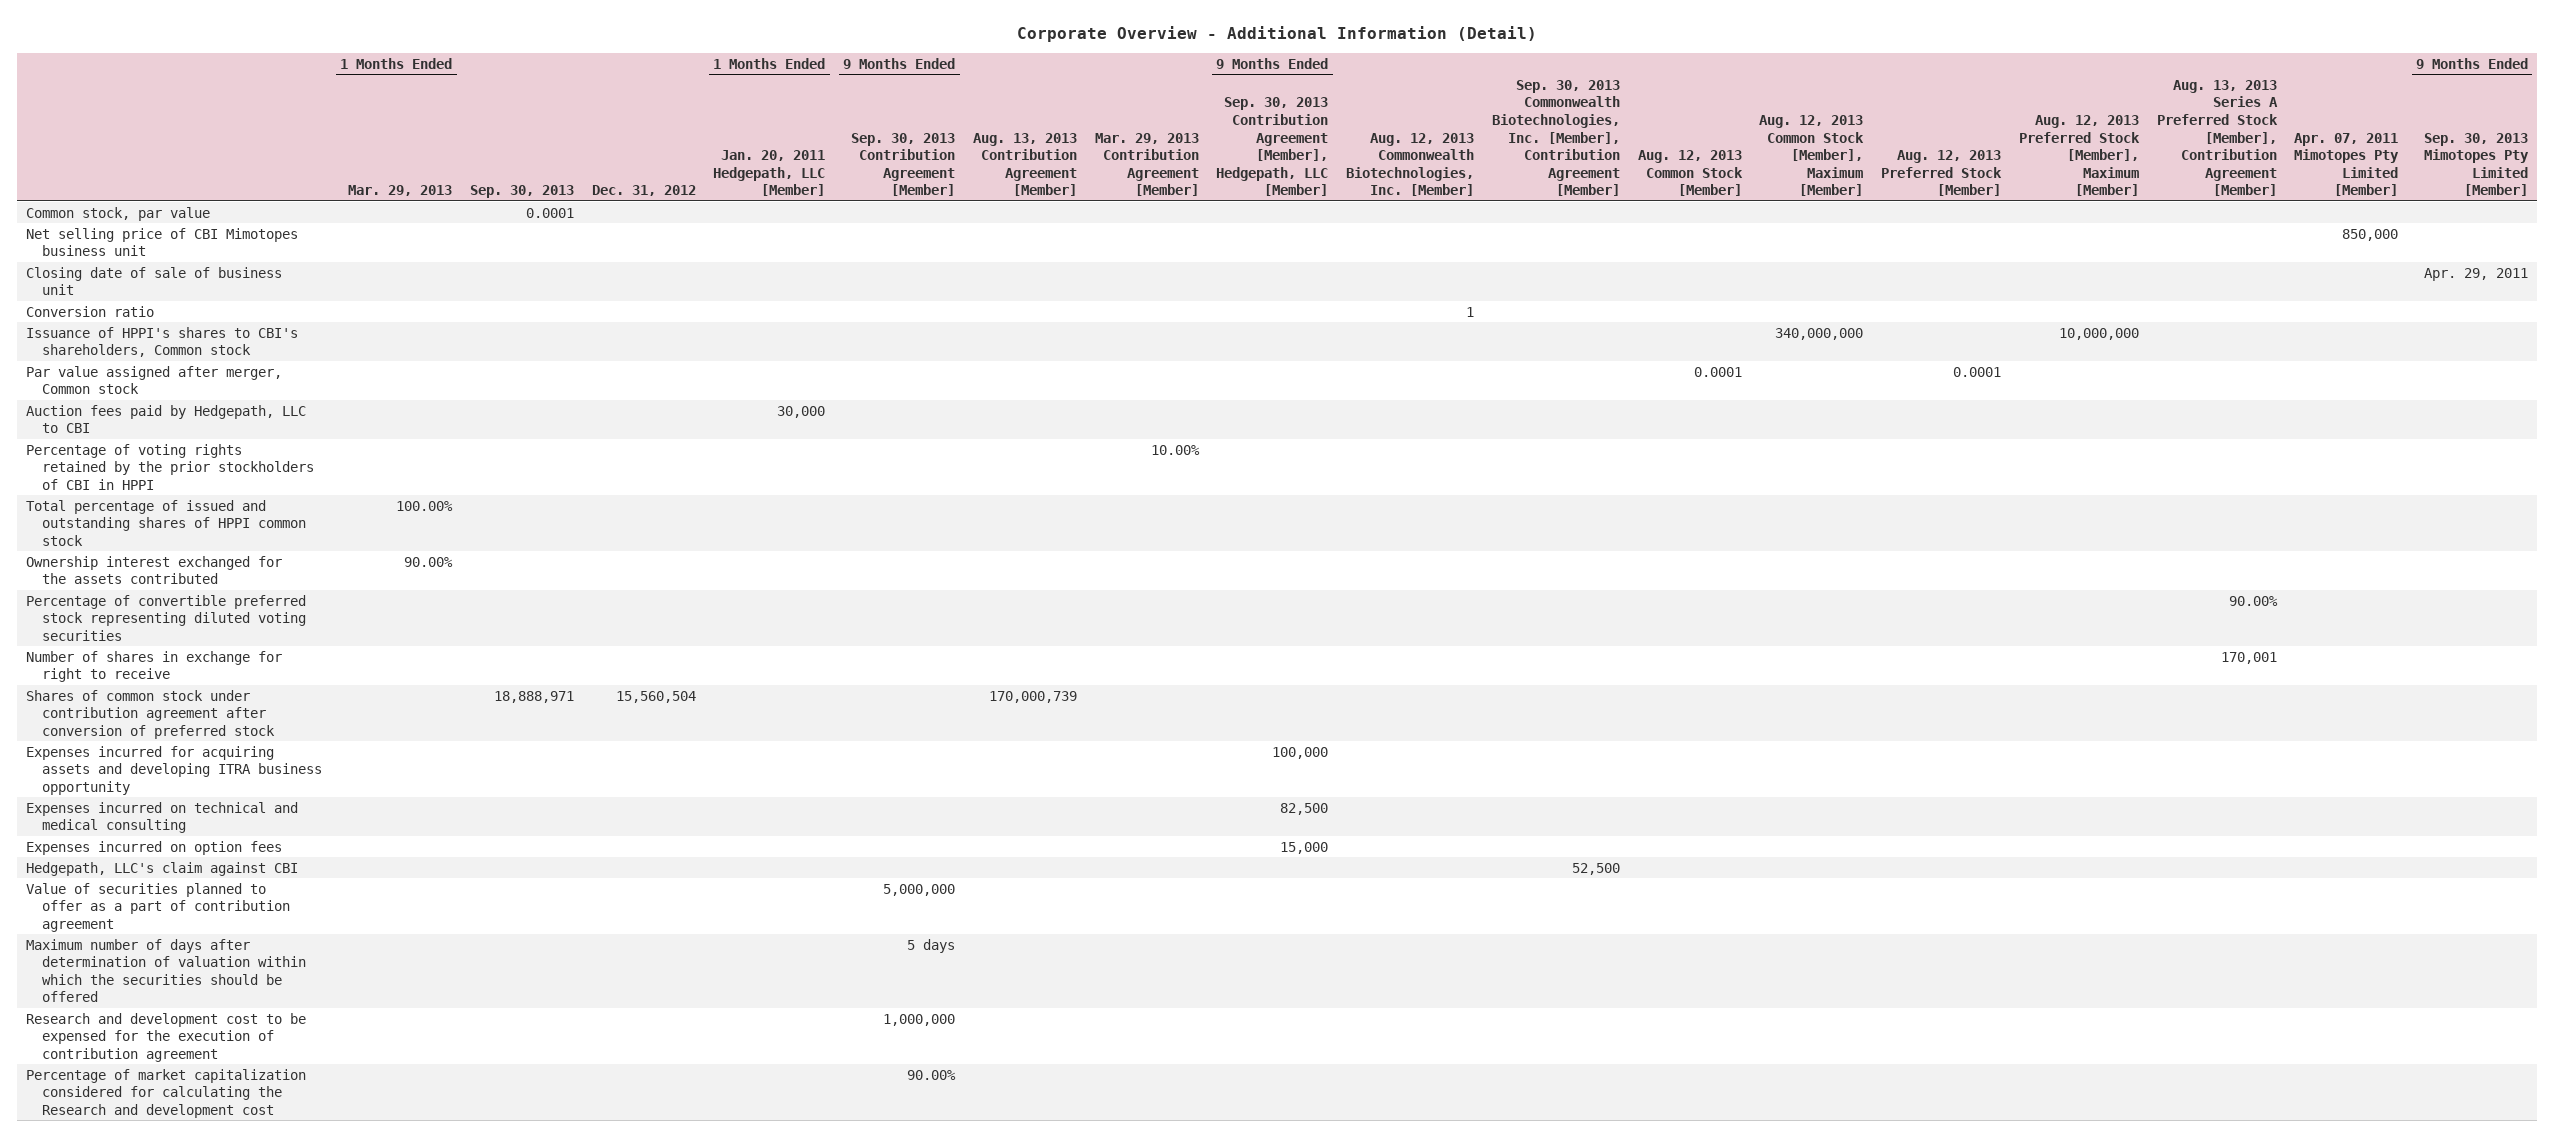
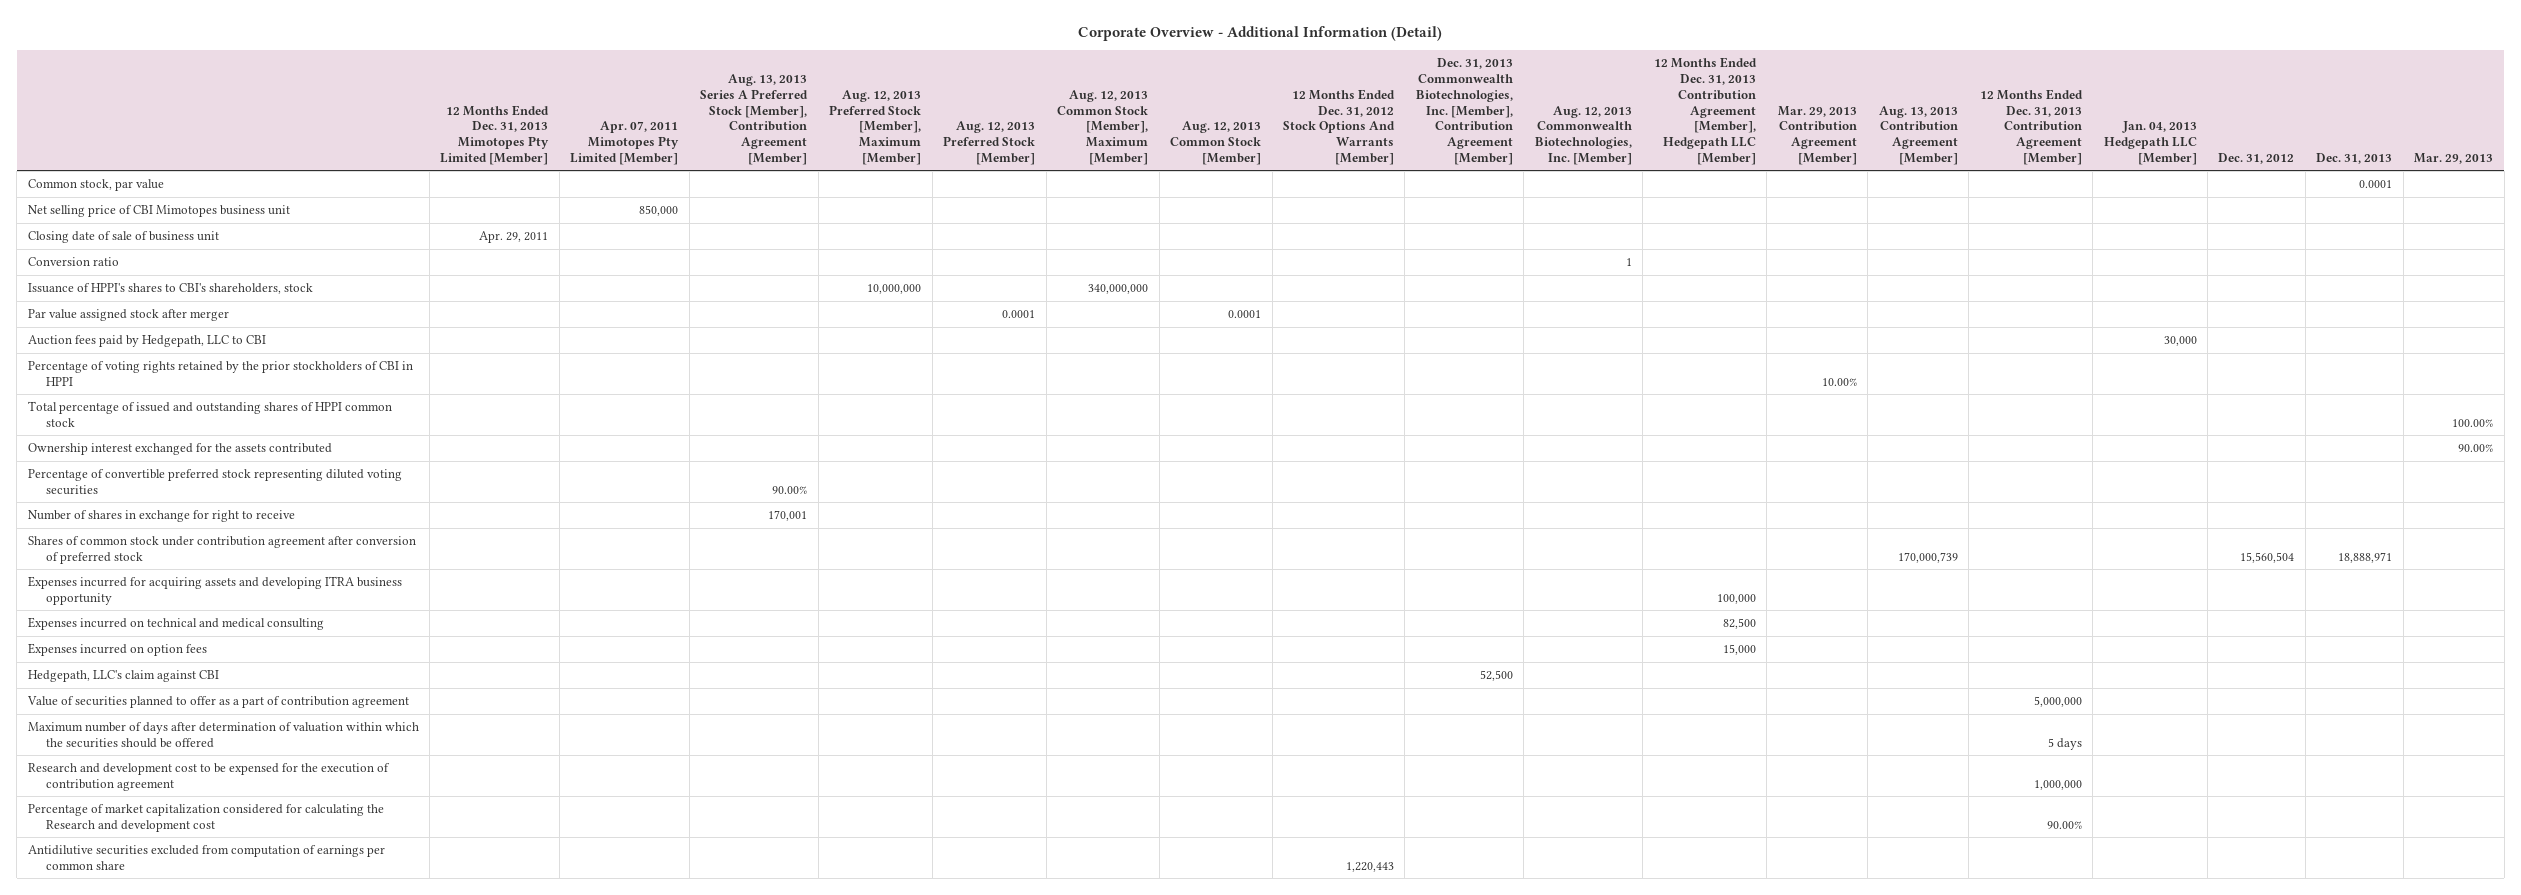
- | 1 Months Ended Mar. 29, 2013 | Sep. 30, 2013 | Dec. 31, 2012 | 1 Months Ended Jan. 20, 2011 Hedgepath, LLC [Member] | 9 Months Ended Sep. 30, 2013 Contribution Agreement [Member] | Aug. 13, 2013 Contribution Agreement [Member] | Mar. 29, 2013 Contribution Agreement [Member] | 9 Months Ended Sep. 30, 2013 Contribution Agreement [Member], Hedgepath, LLC [Member] | Aug. 12, 2013 Commonwealth Biotechnologies, Inc. [Member] | Sep. 30, 2013 Commonwealth Biotechnologies, Inc. [Member], Contribution Agreement [Member] | Aug. 12, 2013 Common Stock [Member] | Aug. 12, 2013 Common Stock [Member], Maximum [Member] | Aug. 12, 2013 Preferred Stock [Member] | Aug. 12, 2013 Preferred Stock [Member], Maximum [Member] | Aug. 13, 2013 Series A Preferred Stock [Member], Contribution Agreement [Member] | Apr. 07, 2011 Mimotopes Pty Limited [Member] | 9 Months Ended Sep. 30, 2013 Mimotopes Pty Limited [Member]
+ | 12 Months Ended Dec. 31, 2013 Mimotopes Pty Limited [Member] | Apr. 07, 2011 Mimotopes Pty Limited [Member] | Aug. 13, 2013 Series A Preferred Stock [Member], Contribution Agreement [Member] | Aug. 12, 2013 Preferred Stock [Member], Maximum [Member] | Aug. 12, 2013 Preferred Stock [Member] | Aug. 12, 2013 Common Stock [Member], Maximum [Member] | Aug. 12, 2013 Common Stock [Member] | 12 Months Ended Dec. 31, 2012 Stock Options And Warrants [Member] | Dec. 31, 2013 Commonwealth Biotechnologies, Inc. [Member], Contribution Agreement [Member] | Aug. 12, 2013 Commonwealth Biotechnologies, Inc. [Member] | 12 Months Ended Dec. 31, 2013 Contribution Agreement [Member], Hedgepath LLC [Member] | Mar. 29, 2013 Contribution Agreement [Member] | Aug. 13, 2013 Contribution Agreement [Member] | 12 Months Ended Dec. 31, 2013 Contribution Agreement [Member] | Jan. 04, 2013 Hedgepath LLC [Member] | Dec. 31, 2012 | Dec. 31, 2013 | Mar. 29, 2013
- Issuance of HPPI's shares to CBI's shareholders, Common stock | | | | | | | | | | | | 340,000,000 | | 10,000,000 | | |
- Par value assigned after merger, Common stock | | | | | | | | | | | 0.0001 | | 0.0001 | | | |
+ Issuance of HPPI's shares to CBI's shareholders, stock | | | | 10,000,000 | | 340,000,000 | | | | | | | | | | | |
+ Par value assigned stock after merger | | | | | 0.0001 | | 0.0001 | | | | | | | | | | |
+ Antidilutive securities excluded from computation of earnings per common share | | | | | | | | 1,220,443 | | | | | | | | | |

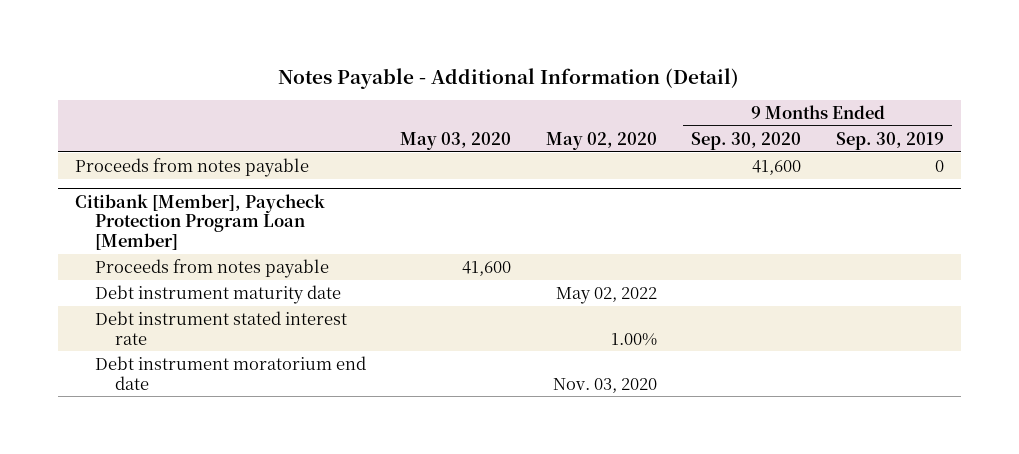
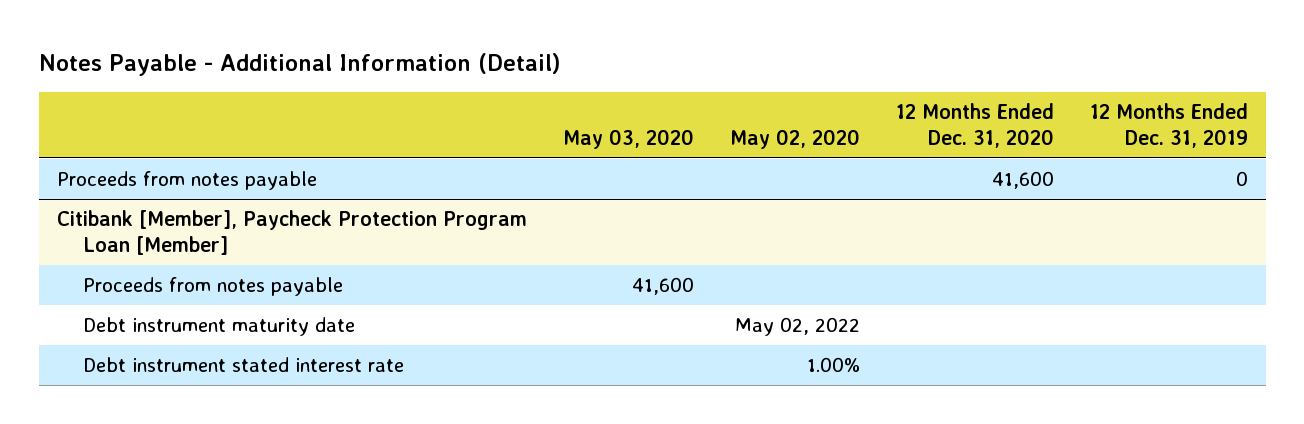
- | May 03, 2020 | May 02, 2020 | 9 Months Ended Sep. 30, 2020 | 9 Months Ended Sep. 30, 2019
+ | May 03, 2020 | May 02, 2020 | 12 Months Ended Dec. 31, 2020 | 12 Months Ended Dec. 31, 2019
@ Citibank [Member], Paycheck Protection Program Loan [Member]
- Debt instrument moratorium end date | | Nov. 03, 2020 | |

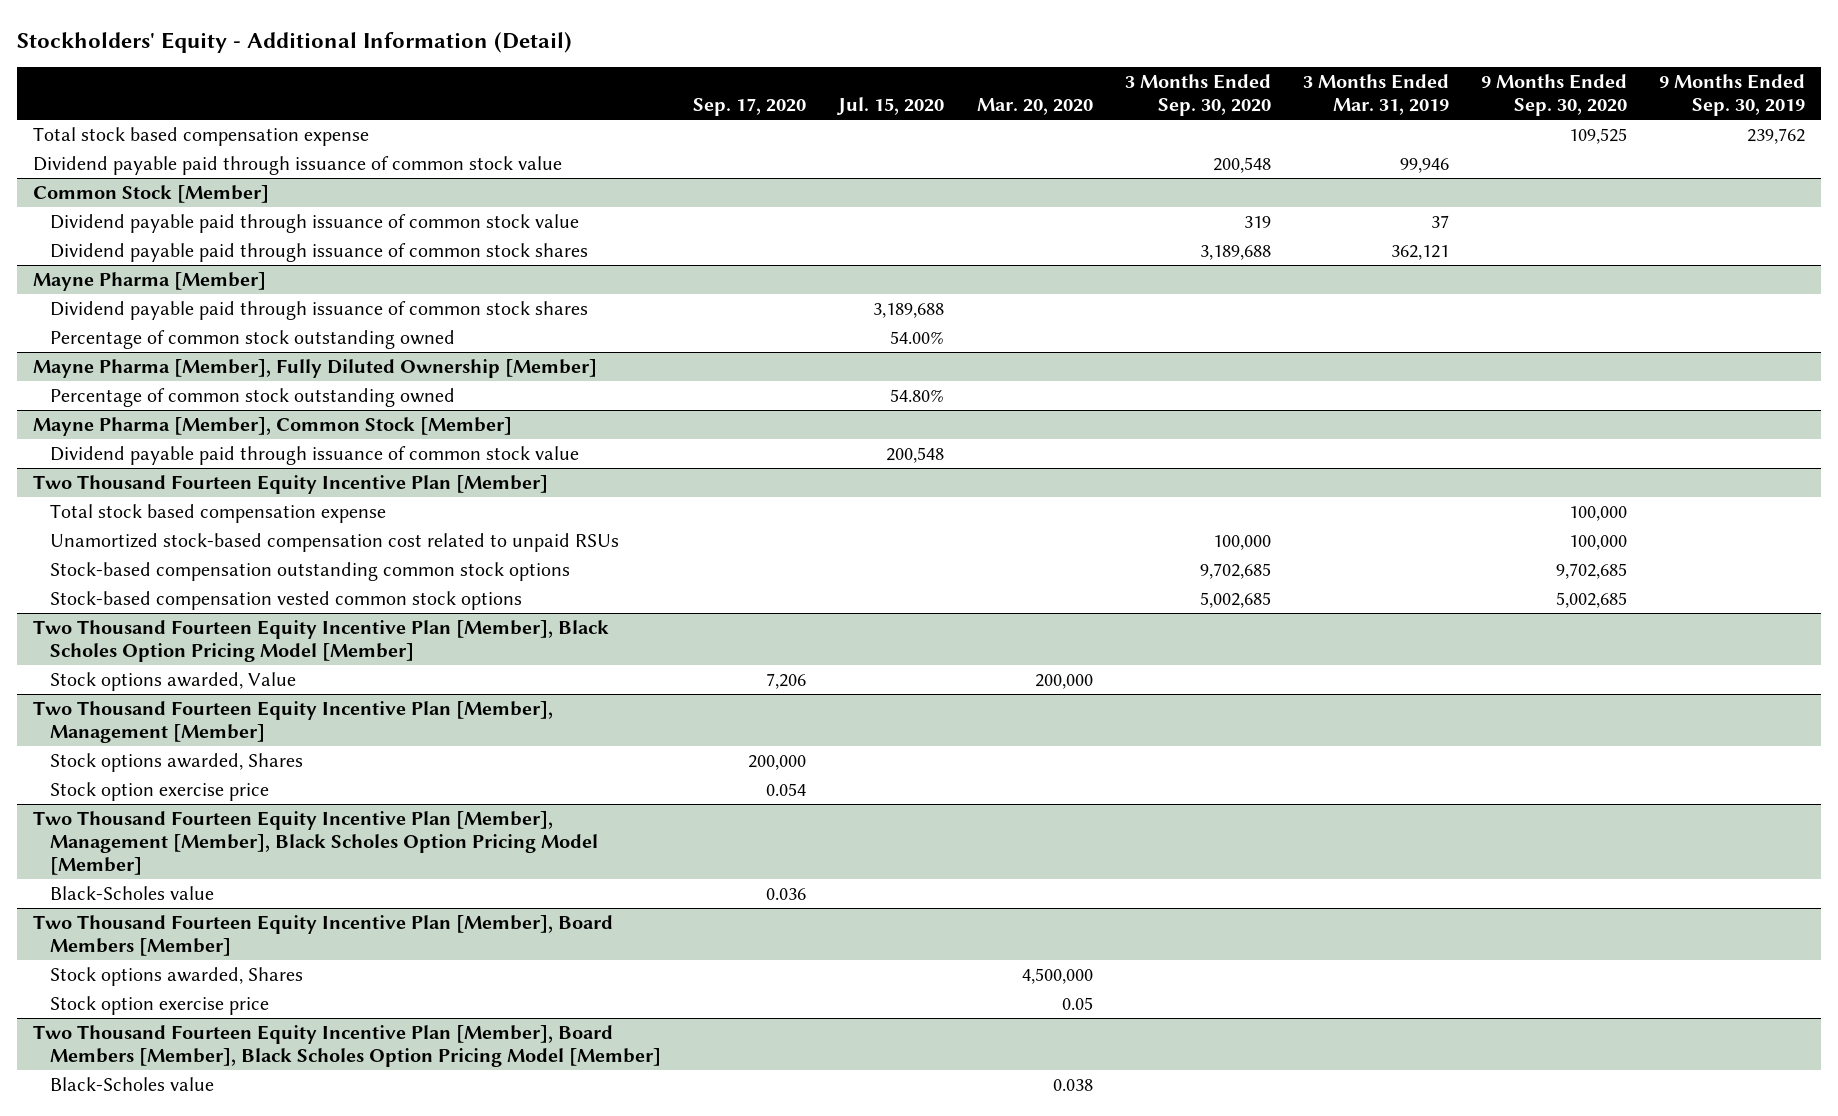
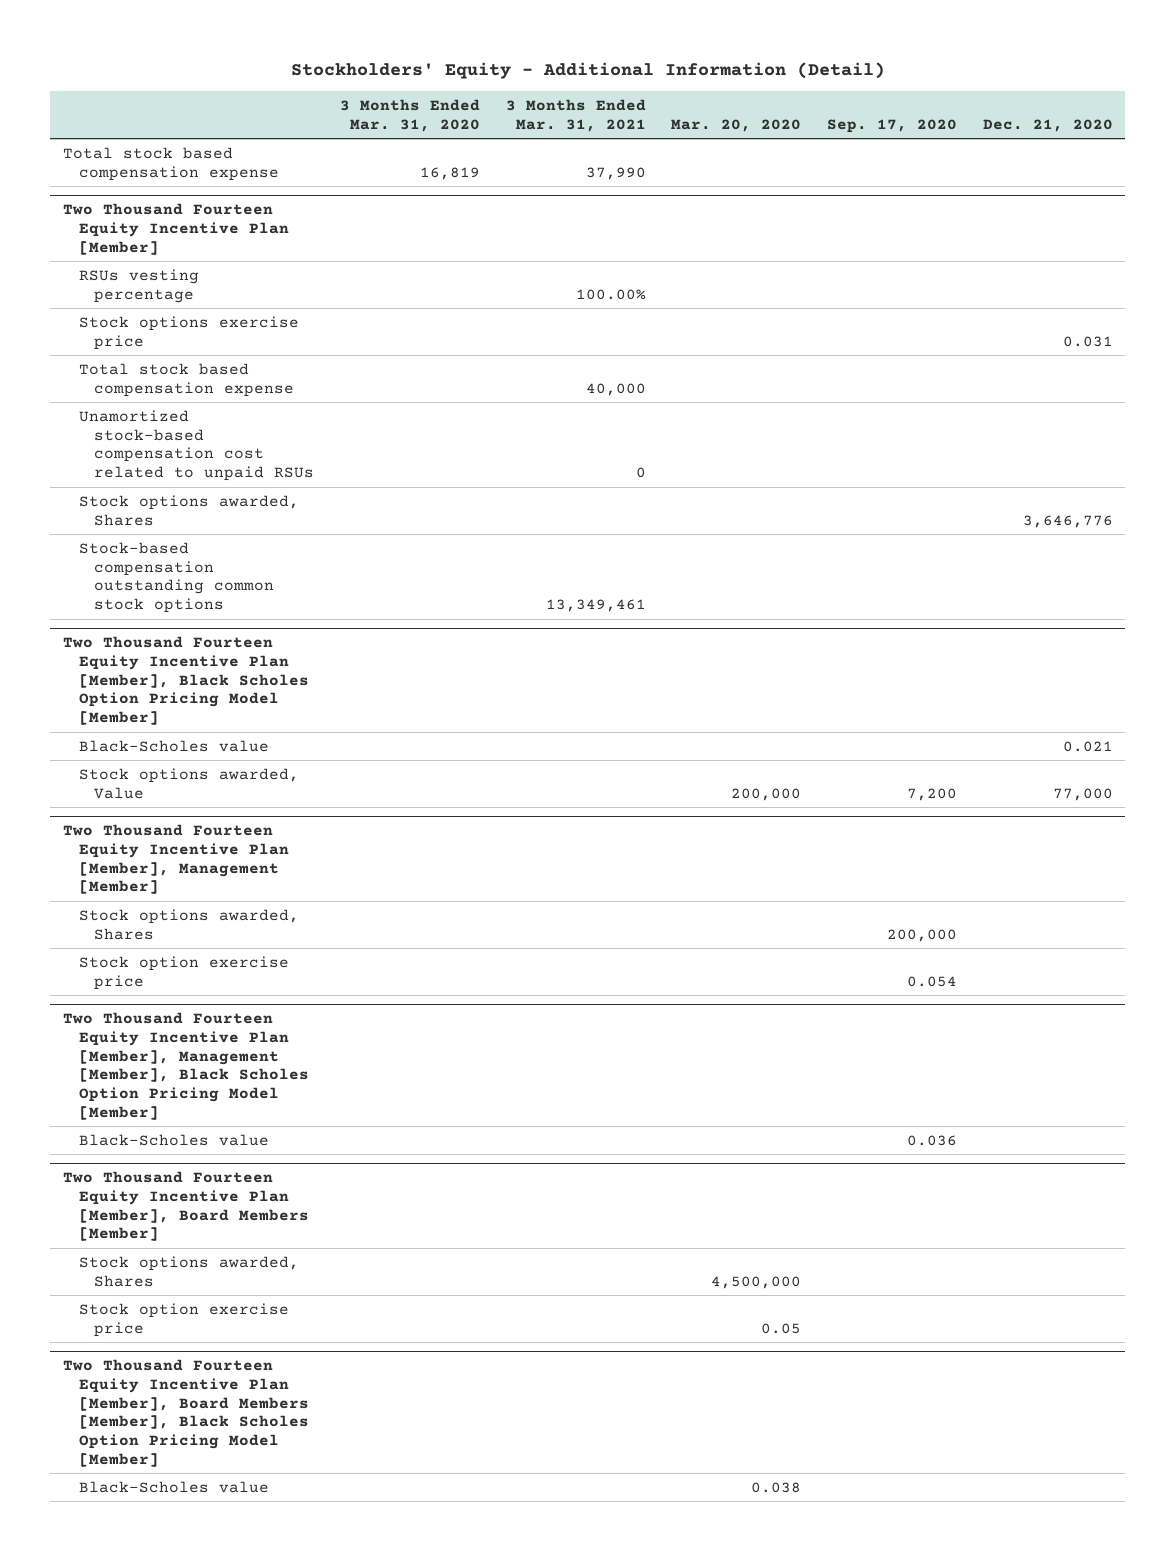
- | Sep. 17, 2020 | Jul. 15, 2020 | Mar. 20, 2020 | 3 Months Ended Sep. 30, 2020 | 3 Months Ended Mar. 31, 2019 | 9 Months Ended Sep. 30, 2020 | 9 Months Ended Sep. 30, 2019
+ | 3 Months Ended Mar. 31, 2020 | 3 Months Ended Mar. 31, 2021 | Mar. 20, 2020 | Sep. 17, 2020 | Dec. 21, 2020
- Dividend payable paid through issuance of common stock value | | | | 200,548 | 99,946 | |
- Common Stock [Member]
- Dividend payable paid through issuance of common stock value | | | | 319 | 37 | |
- Dividend payable paid through issuance of common stock shares | | | | 3,189,688 | 362,121 | |
- Mayne Pharma [Member]
- Dividend payable paid through issuance of common stock shares | | 3,189,688 | | | | |
- Percentage of common stock outstanding owned | | 54.00% | | | | |
- Mayne Pharma [Member], Fully Diluted Ownership [Member]
- Percentage of common stock outstanding owned | | 54.80% | | | | |
- Mayne Pharma [Member], Common Stock [Member]
- Dividend payable paid through issuance of common stock value | | 200,548 | | | | |
@ Two Thousand Fourteen Equity Incentive Plan [Member]
+ RSUs vesting percentage | | 100.00% | | |
+ Stock options exercise price | | | | | 0.031
+ Stock options awarded, Shares | | | | | 3,646,776
- Stock-based compensation vested common stock options | | | | 5,002,685 | | 5,002,685 |
@ Two Thousand Fourteen Equity Incentive Plan [Member], Black Scholes Option Pricing Model [Member]
- Stock options awarded, Value | 7,206 | | 200,000 | | | |
+ Black-Scholes value | | | | | 0.021
+ Stock options awarded, Value | | | 200,000 | 7,200 | 77,000

